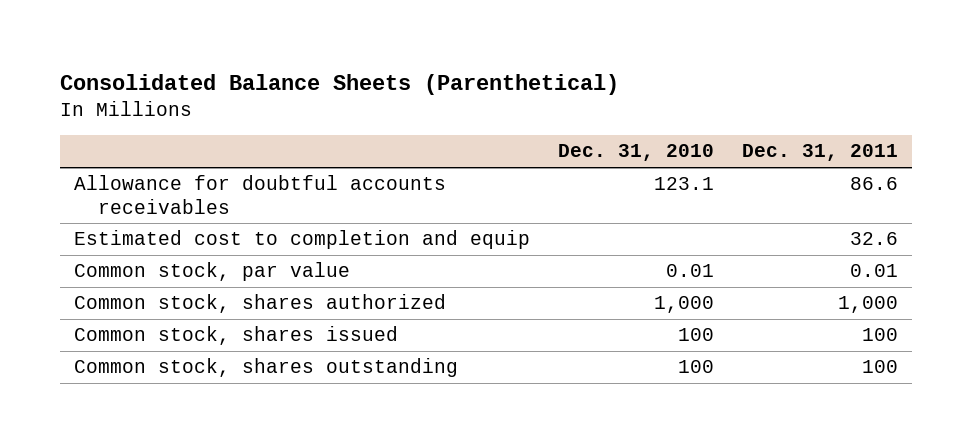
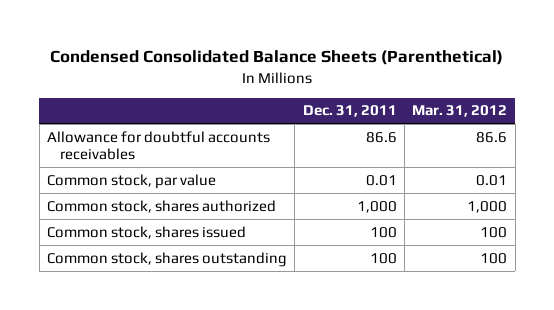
- Consolidated Balance Sheets (Parenthetical)
+ Condensed Consolidated Balance Sheets (Parenthetical)
- | Dec. 31, 2010 | Dec. 31, 2011
+ | Dec. 31, 2011 | Mar. 31, 2012
- Estimated cost to completion and equip | | 32.6

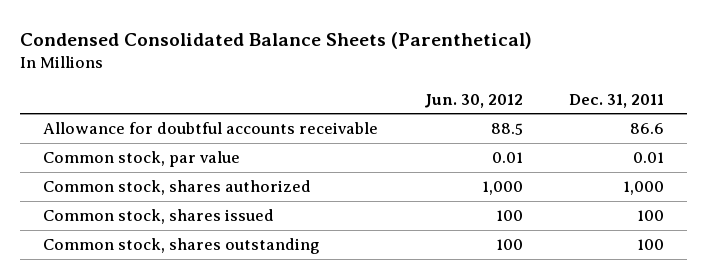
- | Dec. 31, 2011 | Mar. 31, 2012
+ | Jun. 30, 2012 | Dec. 31, 2011
- Allowance for doubtful accounts receivables | 86.6 | 86.6
+ Allowance for doubtful accounts receivable | 88.5 | 86.6

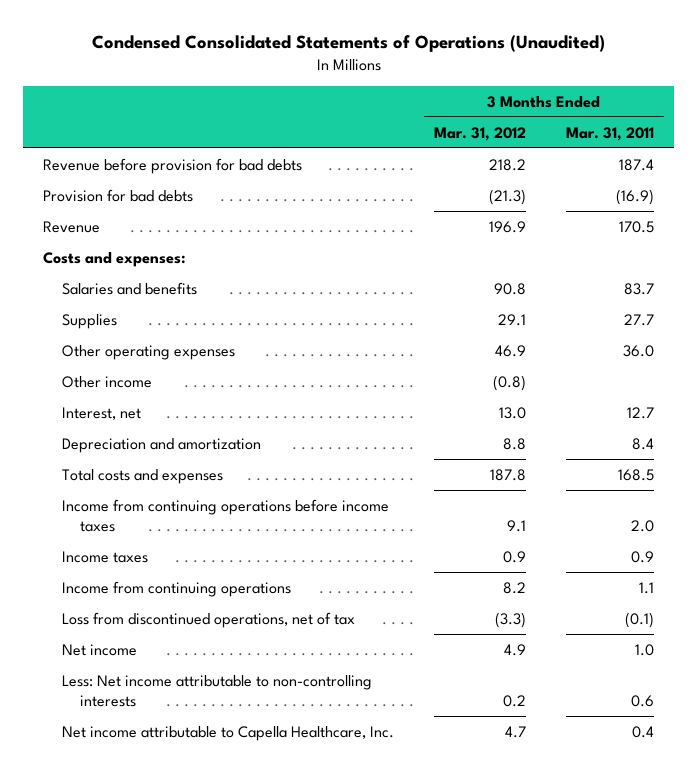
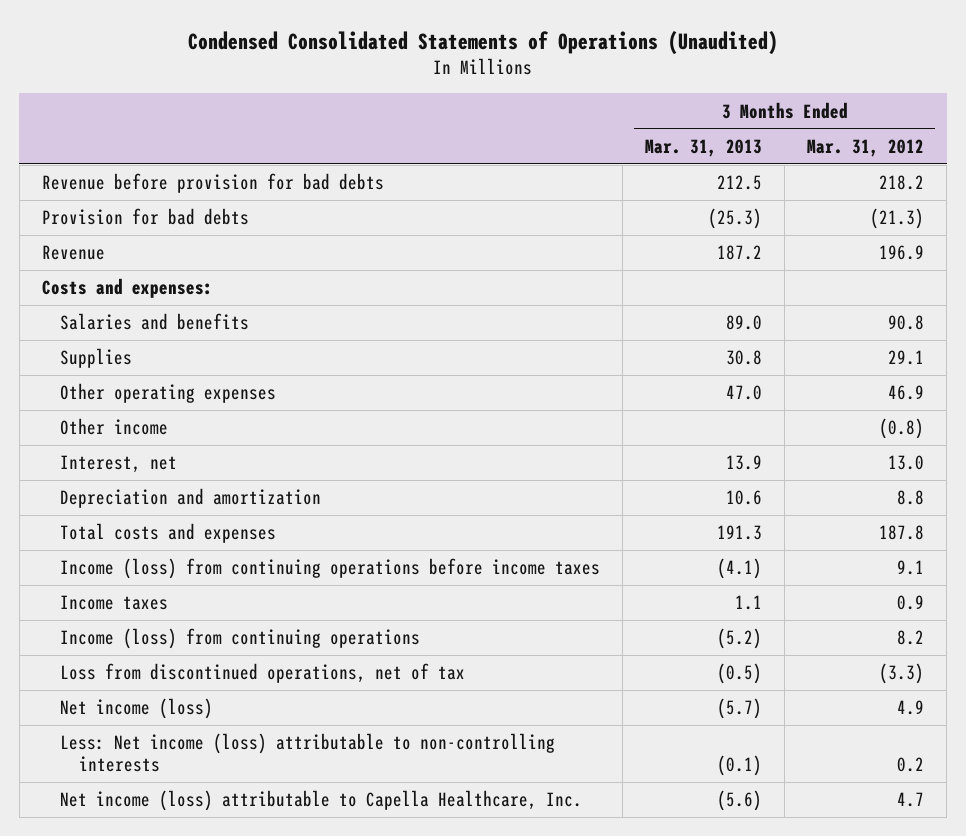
- | 3 Months Ended Mar. 31, 2012 | 3 Months Ended Mar. 31, 2011
+ | 3 Months Ended Mar. 31, 2013 | 3 Months Ended Mar. 31, 2012
- Income from continuing operations before income taxes | 9.1 | 2.0
+ Income (loss) from continuing operations before income taxes | (4.1) | 9.1
- Income from continuing operations | 8.2 | 1.1
+ Income (loss) from continuing operations | (5.2) | 8.2
- Net income | 4.9 | 1.0
- Less: Net income attributable to non-controlling interests | 0.2 | 0.6
- Net income attributable to Capella Healthcare, Inc. | 4.7 | 0.4
+ Net income (loss) | (5.7) | 4.9
+ Less: Net income (loss) attributable to non-controlling interests | (0.1) | 0.2
+ Net income (loss) attributable to Capella Healthcare, Inc. | (5.6) | 4.7

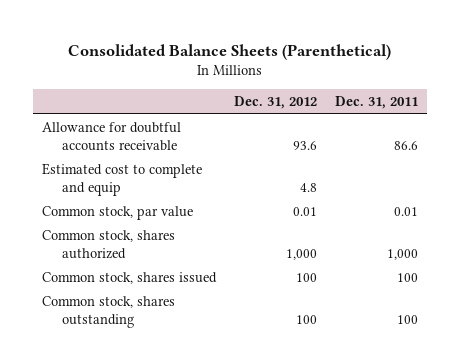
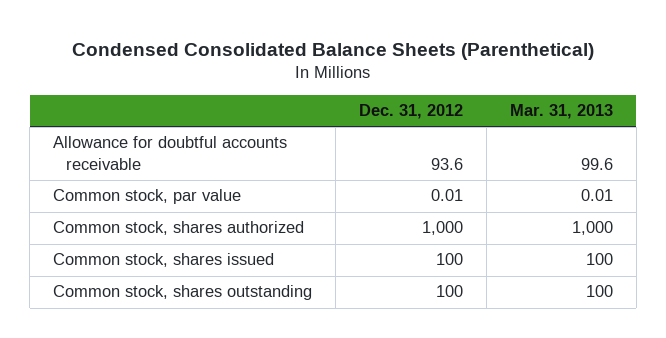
- Consolidated Balance Sheets (Parenthetical)
+ Condensed Consolidated Balance Sheets (Parenthetical)
- | Dec. 31, 2012 | Dec. 31, 2011
+ | Dec. 31, 2012 | Mar. 31, 2013
- Estimated cost to complete and equip | 4.8 |

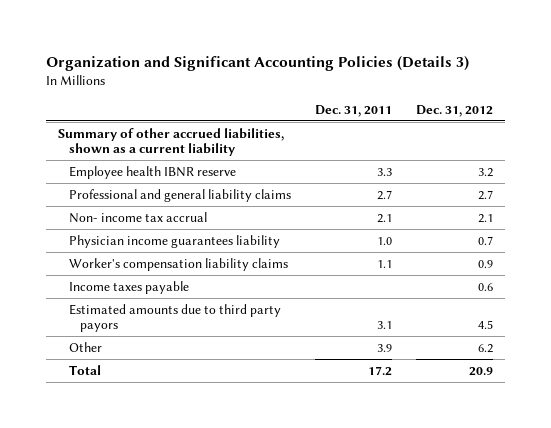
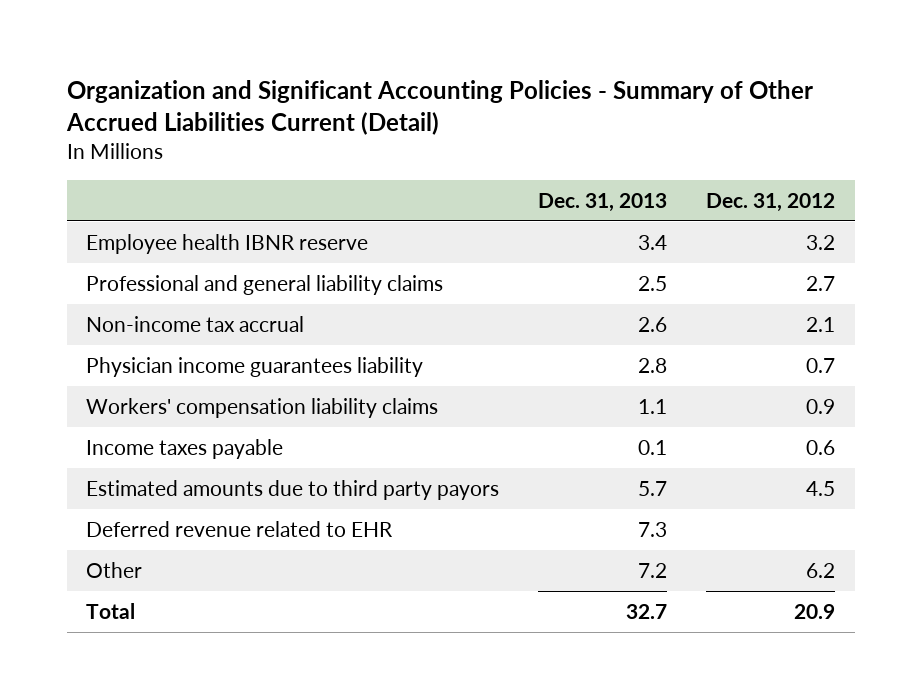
- Organization and Significant Accounting Policies (Details 3)
+ Organization and Significant Accounting Policies - Summary of Other Accrued Liabilities Current (Detail)
- | Dec. 31, 2011 | Dec. 31, 2012
+ | Dec. 31, 2013 | Dec. 31, 2012
- Summary of other accrued liabilities, shown as a current liability
- Non- income tax accrual | 2.1 | 2.1
+ Non-income tax accrual | 2.6 | 2.1
- Worker's compensation liability claims | 1.1 | 0.9
+ Workers' compensation liability claims | 1.1 | 0.9
+ Deferred revenue related to EHR | 7.3 |

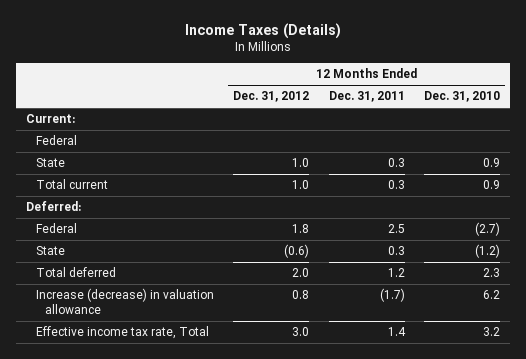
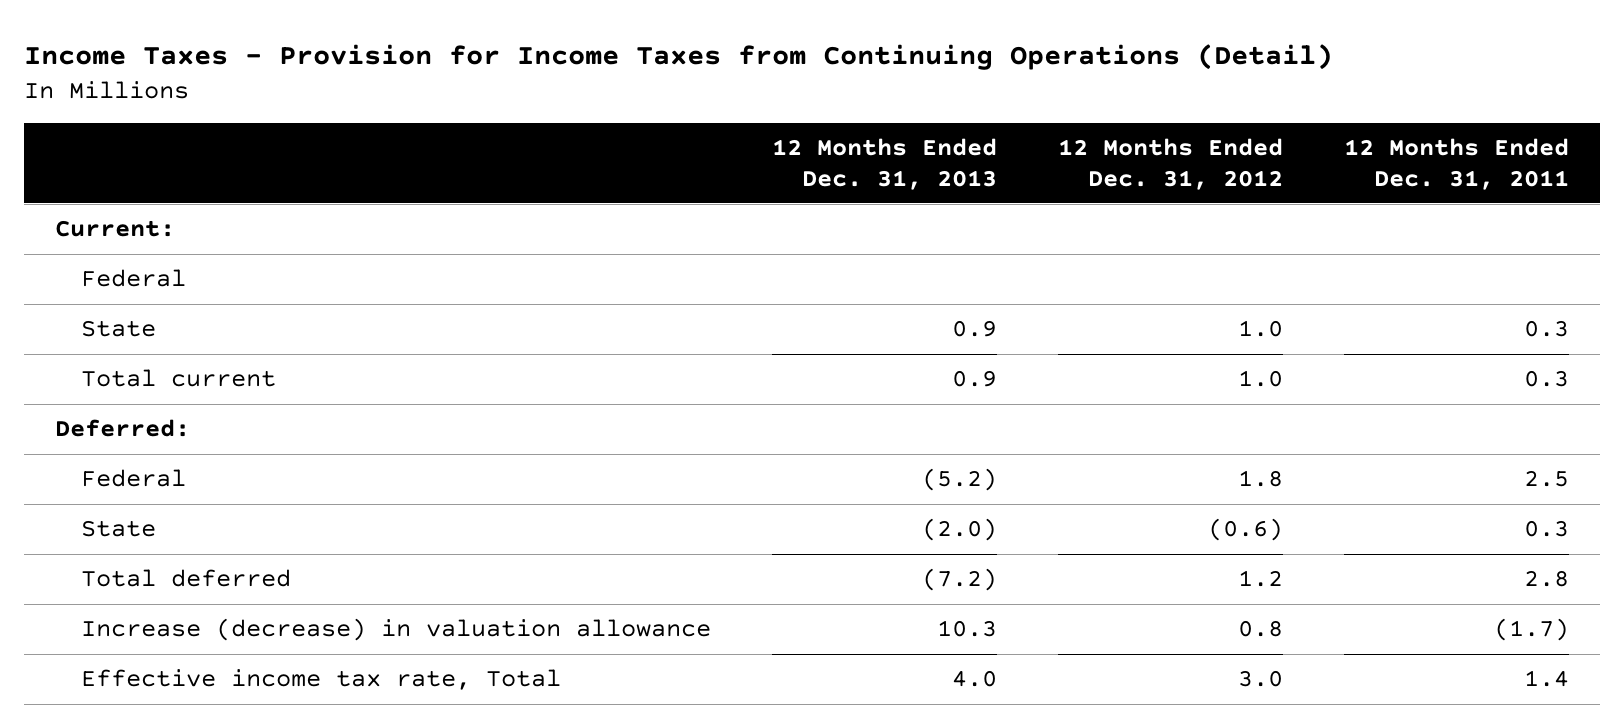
- Income Taxes (Details)
+ Income Taxes - Provision for Income Taxes from Continuing Operations (Detail)
- | 12 Months Ended Dec. 31, 2012 | 12 Months Ended Dec. 31, 2011 | 12 Months Ended Dec. 31, 2010
+ | 12 Months Ended Dec. 31, 2013 | 12 Months Ended Dec. 31, 2012 | 12 Months Ended Dec. 31, 2011
- Total deferred | 2.0 | 1.2 | 2.3
+ Total deferred | (7.2) | 1.2 | 2.8

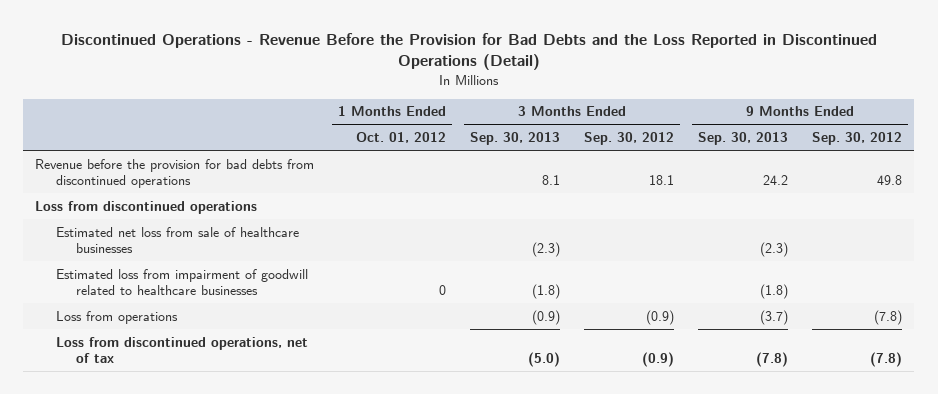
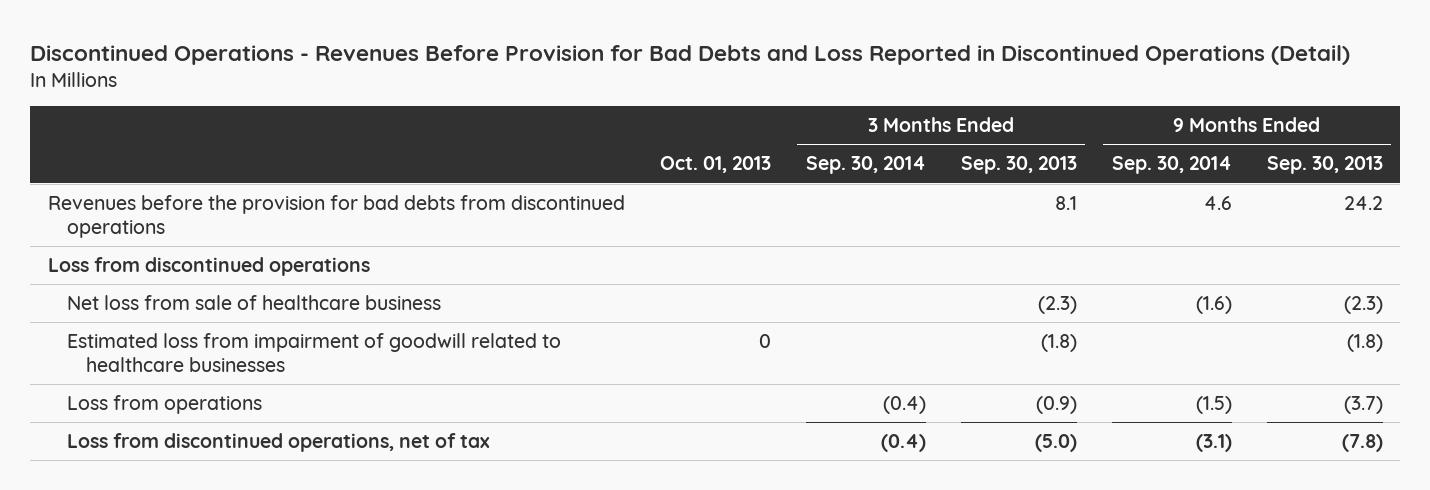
- Discontinued Operations - Revenue Before the Provision for Bad Debts and the Loss Reported in Discontinued Operations (Detail)
+ Discontinued Operations - Revenues Before Provision for Bad Debts and Loss Reported in Discontinued Operations (Detail)
- | 1 Months Ended Oct. 01, 2012 | 3 Months Ended Sep. 30, 2013 | 3 Months Ended Sep. 30, 2012 | 9 Months Ended Sep. 30, 2013 | 9 Months Ended Sep. 30, 2012
+ | Oct. 01, 2013 | 3 Months Ended Sep. 30, 2014 | 3 Months Ended Sep. 30, 2013 | 9 Months Ended Sep. 30, 2014 | 9 Months Ended Sep. 30, 2013
- Revenue before the provision for bad debts from discontinued operations | | 8.1 | 18.1 | 24.2 | 49.8
+ Revenues before the provision for bad debts from discontinued operations | | | 8.1 | 4.6 | 24.2
- Estimated net loss from sale of healthcare businesses | | (2.3) | | (2.3) |
+ Net loss from sale of healthcare business | | | (2.3) | (1.6) | (2.3)

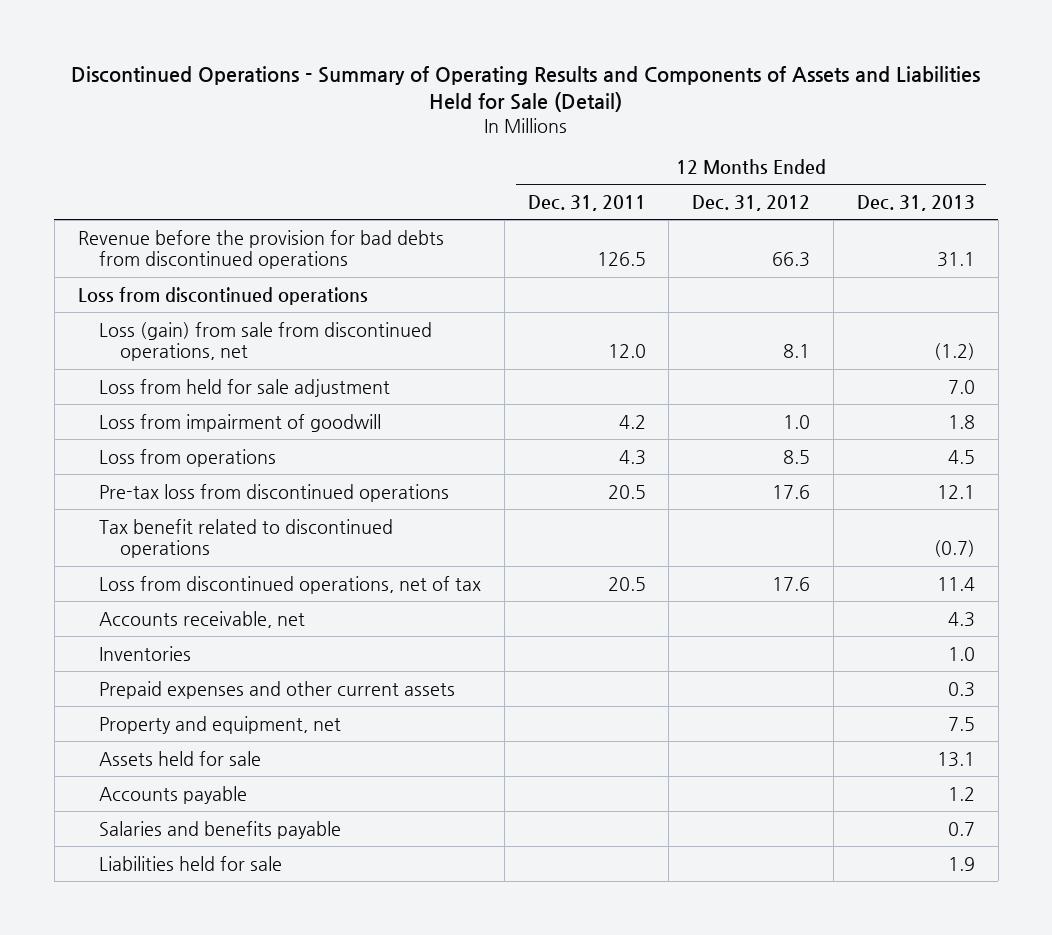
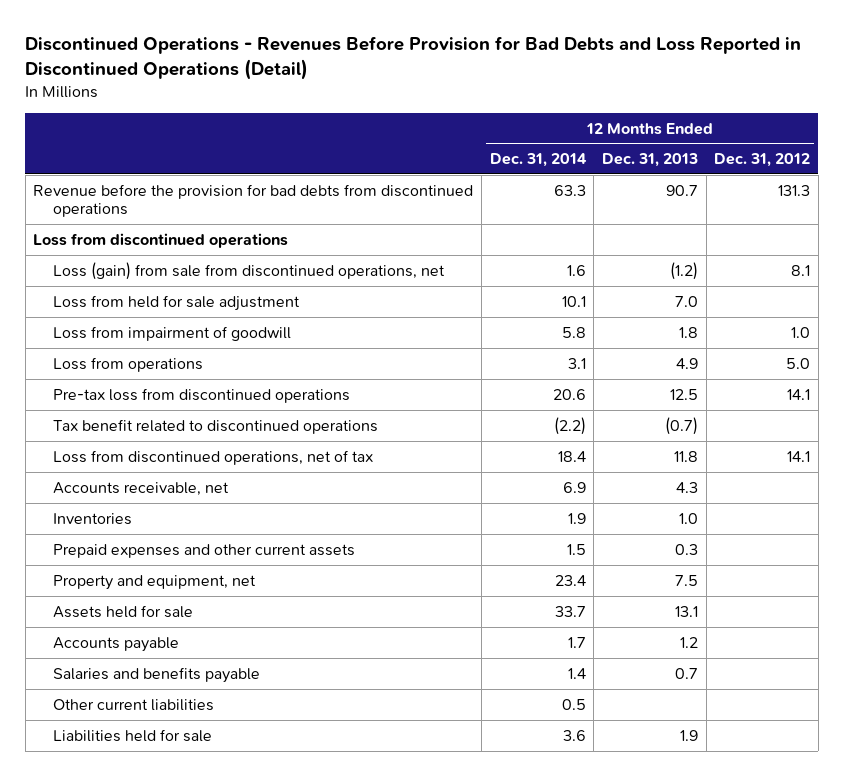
- Discontinued Operations - Summary of Operating Results and Components of Assets and Liabilities Held for Sale (Detail)
+ Discontinued Operations - Revenues Before Provision for Bad Debts and Loss Reported in Discontinued Operations (Detail)
- | 12 Months Ended Dec. 31, 2011 | 12 Months Ended Dec. 31, 2012 | 12 Months Ended Dec. 31, 2013
+ | 12 Months Ended Dec. 31, 2014 | 12 Months Ended Dec. 31, 2013 | 12 Months Ended Dec. 31, 2012
- Revenue before the provision for bad debts from discontinued operations | 126.5 | 66.3 | 31.1
+ Revenue before the provision for bad debts from discontinued operations | 63.3 | 90.7 | 131.3
- Loss from operations | 4.3 | 8.5 | 4.5
- Pre-tax loss from discontinued operations | 20.5 | 17.6 | 12.1
+ Loss from operations | 3.1 | 4.9 | 5.0
+ Pre-tax loss from discontinued operations | 20.6 | 12.5 | 14.1
- Loss from discontinued operations, net of tax | 20.5 | 17.6 | 11.4
+ Loss from discontinued operations, net of tax | 18.4 | 11.8 | 14.1
+ Other current liabilities | 0.5 | |

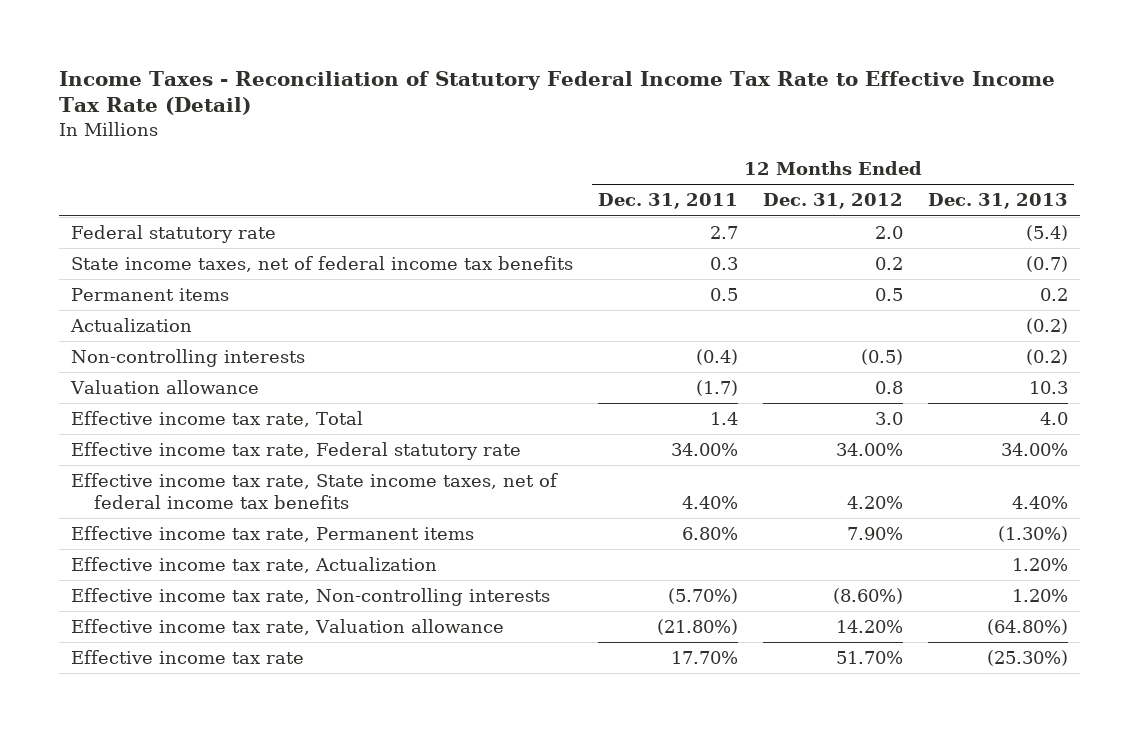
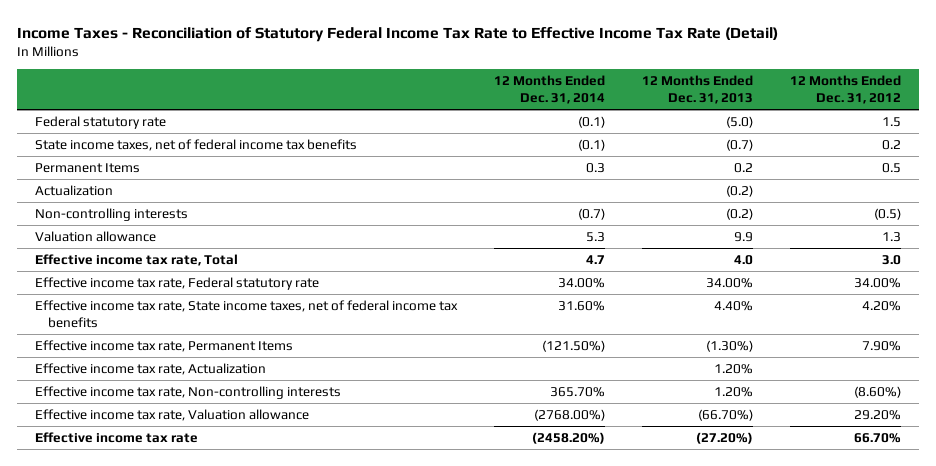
- | 12 Months Ended Dec. 31, 2011 | 12 Months Ended Dec. 31, 2012 | 12 Months Ended Dec. 31, 2013
+ | 12 Months Ended Dec. 31, 2014 | 12 Months Ended Dec. 31, 2013 | 12 Months Ended Dec. 31, 2012
- Federal statutory rate | 2.7 | 2.0 | (5.4)
+ Federal statutory rate | (0.1) | (5.0) | 1.5
- Permanent items | 0.5 | 0.5 | 0.2
+ Permanent Items | 0.3 | 0.2 | 0.5
- Valuation allowance | (1.7) | 0.8 | 10.3
+ Valuation allowance | 5.3 | 9.9 | 1.3
- Effective income tax rate, Permanent items | 6.80% | 7.90% | (1.30%)
+ Effective income tax rate, Permanent Items | (121.50%) | (1.30%) | 7.90%
- Effective income tax rate, Valuation allowance | (21.80%) | 14.20% | (64.80%)
- Effective income tax rate | 17.70% | 51.70% | (25.30%)
+ Effective income tax rate, Valuation allowance | (2768.00%) | (66.70%) | 29.20%
+ Effective income tax rate | (2458.20%) | (27.20%) | 66.70%

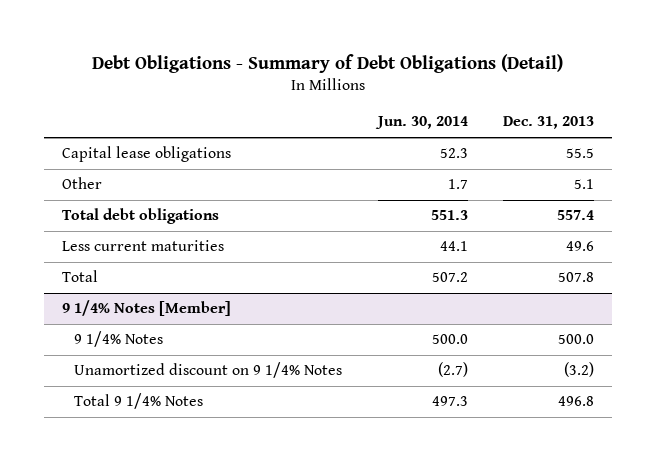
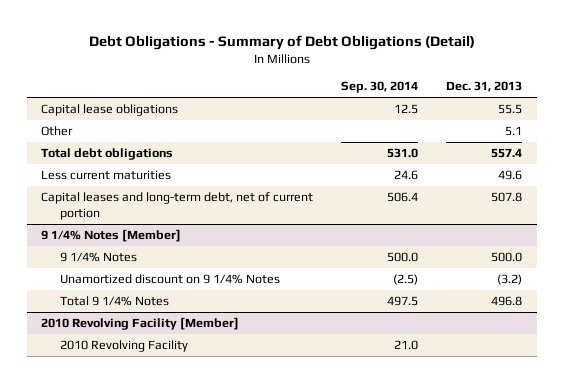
- | Jun. 30, 2014 | Dec. 31, 2013
+ | Sep. 30, 2014 | Dec. 31, 2013
- Total | 507.2 | 507.8
+ Capital leases and long-term debt, net of current portion | 506.4 | 507.8
+ 2010 Revolving Facility [Member]
+ 2010 Revolving Facility | 21.0 |

